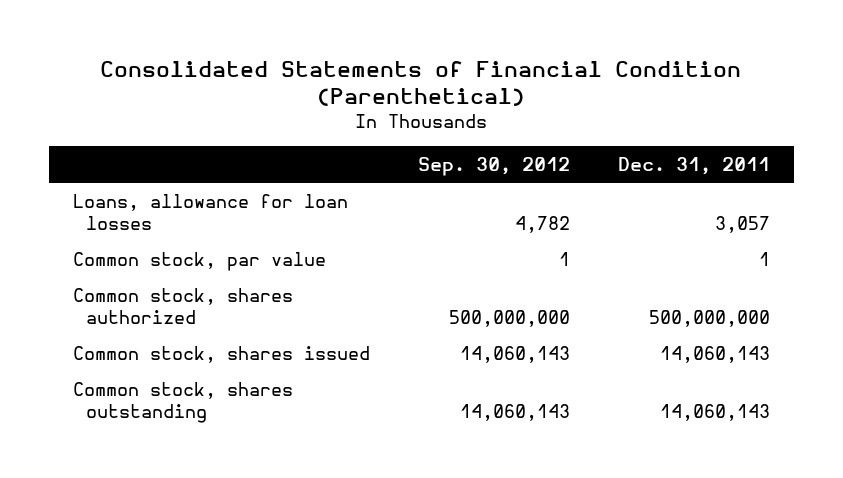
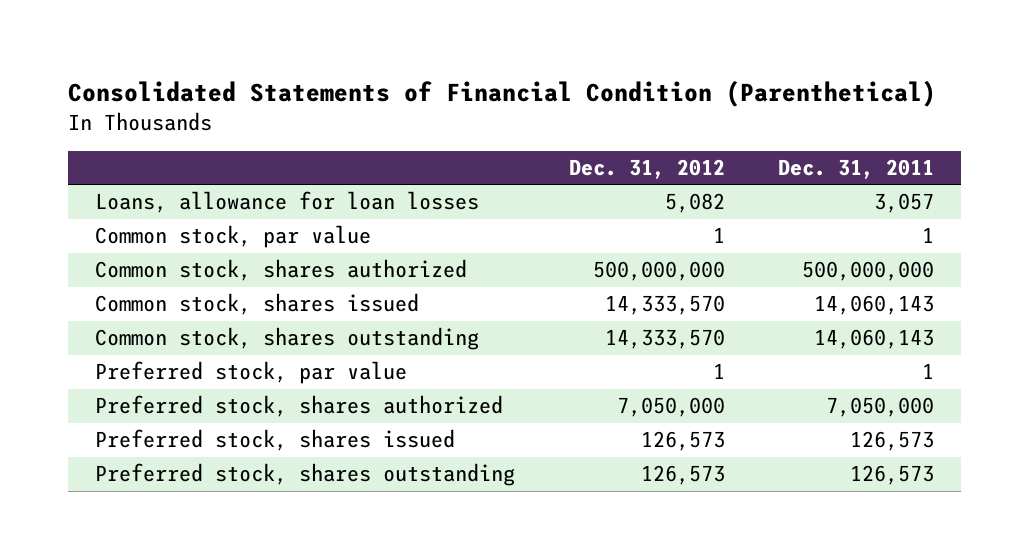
- | Sep. 30, 2012 | Dec. 31, 2011
+ | Dec. 31, 2012 | Dec. 31, 2011
+ Preferred stock, par value | 1 | 1
+ Preferred stock, shares authorized | 7,050,000 | 7,050,000
+ Preferred stock, shares issued | 126,573 | 126,573
+ Preferred stock, shares outstanding | 126,573 | 126,573

